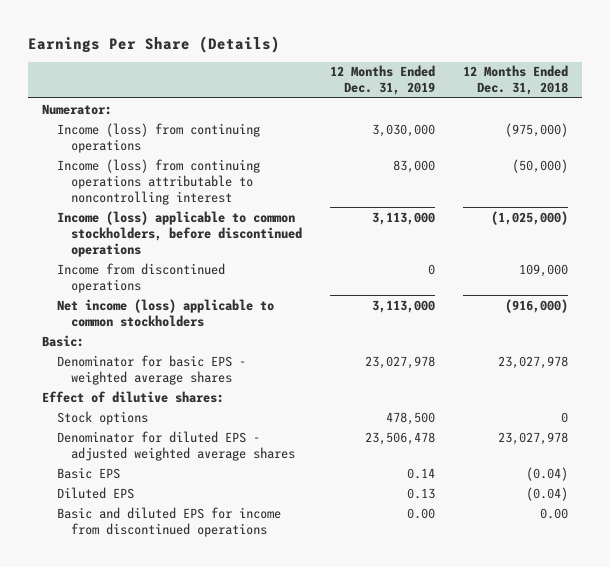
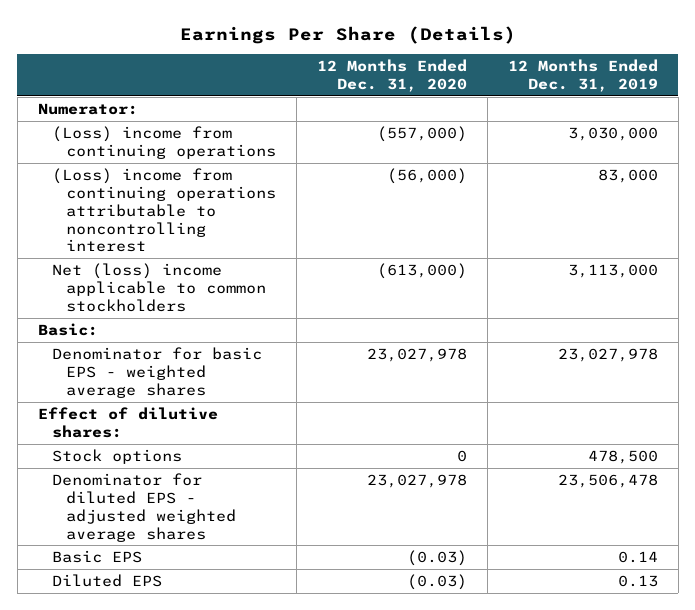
- | 12 Months Ended Dec. 31, 2019 | 12 Months Ended Dec. 31, 2018
+ | 12 Months Ended Dec. 31, 2020 | 12 Months Ended Dec. 31, 2019
- Income (loss) from continuing operations | 3,030,000 | (975,000)
- Income (loss) from continuing operations attributable to noncontrolling interest | 83,000 | (50,000)
- Income (loss) applicable to common stockholders, before discontinued operations | 3,113,000 | (1,025,000)
- Income from discontinued operations | 0 | 109,000
- Net income (loss) applicable to common stockholders | 3,113,000 | (916,000)
+ (Loss) income from continuing operations | (557,000) | 3,030,000
+ (Loss) income from continuing operations attributable to noncontrolling interest | (56,000) | 83,000
+ Net (loss) income applicable to common stockholders | (613,000) | 3,113,000
- Basic and diluted EPS for income from discontinued operations | 0.00 | 0.00

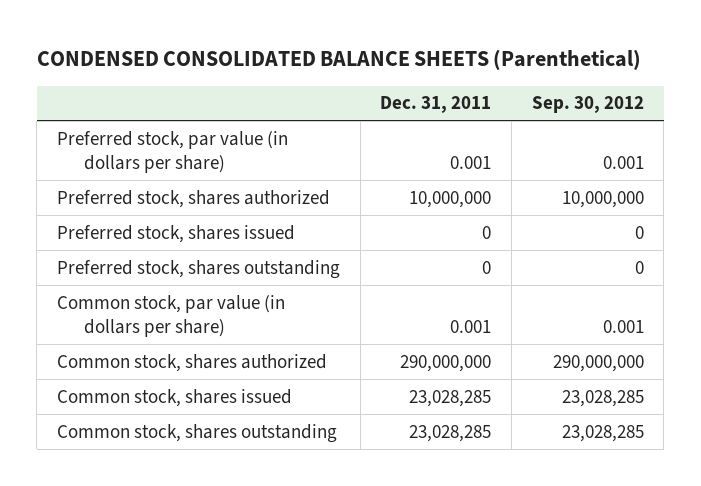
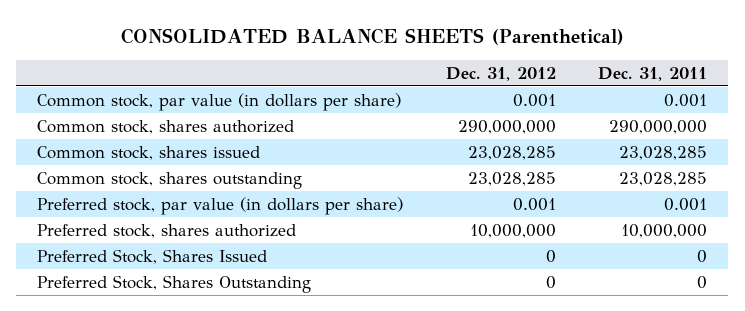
- CONDENSED CONSOLIDATED BALANCE SHEETS (Parenthetical)
+ CONSOLIDATED BALANCE SHEETS (Parenthetical)
- | Dec. 31, 2011 | Sep. 30, 2012
+ | Dec. 31, 2012 | Dec. 31, 2011
- Preferred stock, shares issued | 0 | 0
- Preferred stock, shares outstanding | 0 | 0
moved down: Preferred stock, par value (in dollars per share) | 0.001 | 0.001
moved down: Preferred stock, shares authorized | 10,000,000 | 10,000,000
+ Preferred Stock, Shares Issued | 0 | 0
+ Preferred Stock, Shares Outstanding | 0 | 0

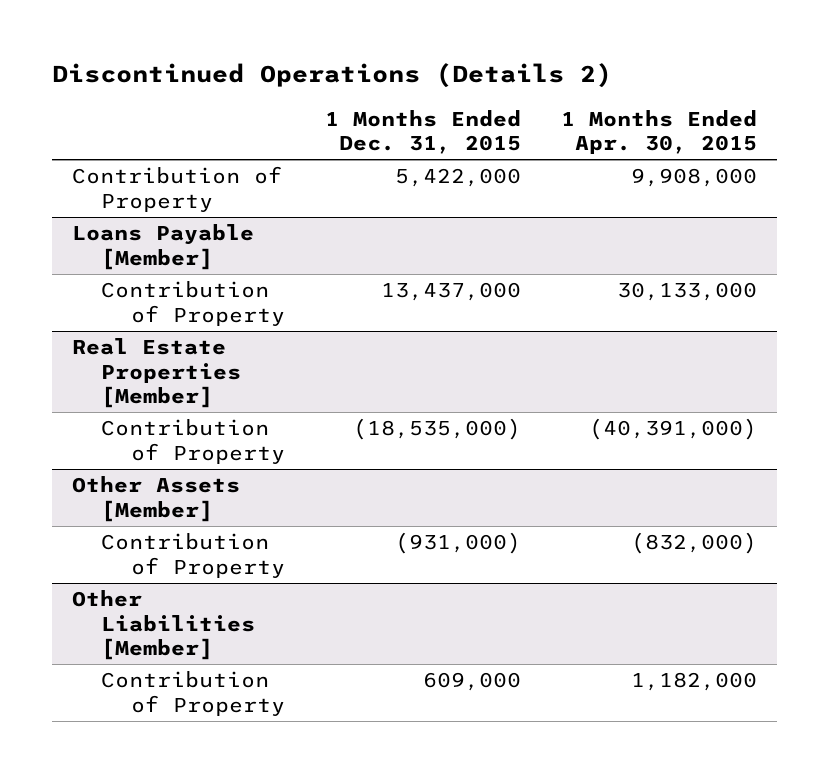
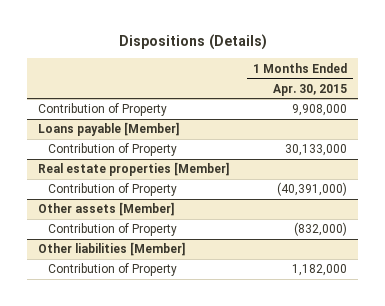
- Discontinued Operations (Details 2)
+ Dispositions (Details)
- | 1 Months Ended Dec. 31, 2015 | 1 Months Ended Apr. 30, 2015
+ | 1 Months Ended Apr. 30, 2015
- Loans Payable [Member]
+ Loans payable [Member]
- Real Estate Properties [Member]
+ Real estate properties [Member]
- Other Assets [Member]
+ Other assets [Member]
- Other Liabilities [Member]
+ Other liabilities [Member]

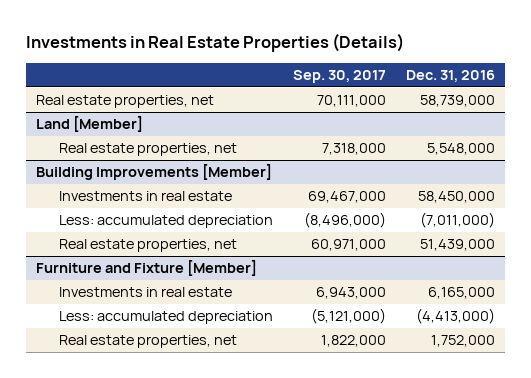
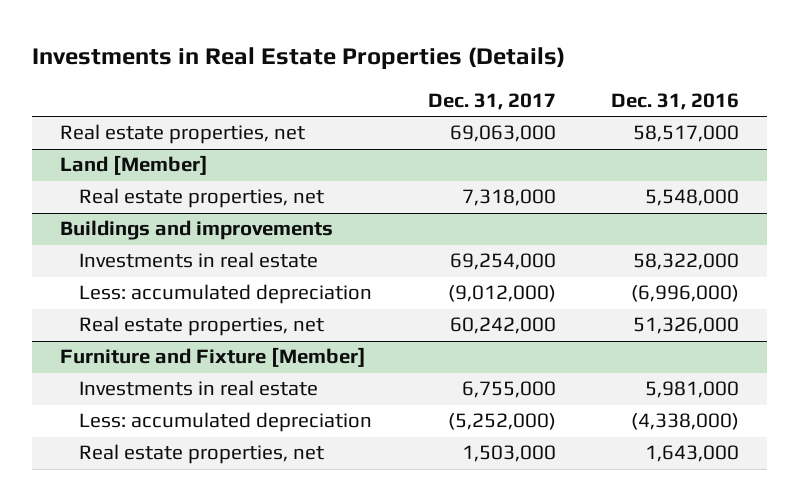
- | Sep. 30, 2017 | Dec. 31, 2016
+ | Dec. 31, 2017 | Dec. 31, 2016
- Real estate properties, net | 70,111,000 | 58,739,000
+ Real estate properties, net | 69,063,000 | 58,517,000
- Building Improvements [Member]
- Investments in real estate | 69,467,000 | 58,450,000
- Less: accumulated depreciation | (8,496,000) | (7,011,000)
- Real estate properties, net | 60,971,000 | 51,439,000
+ Buildings and improvements
+ Investments in real estate | 69,254,000 | 58,322,000
+ Less: accumulated depreciation | (9,012,000) | (6,996,000)
+ Real estate properties, net | 60,242,000 | 51,326,000
@ Furniture and Fixture [Member]
- Investments in real estate | 6,943,000 | 6,165,000
- Less: accumulated depreciation | (5,121,000) | (4,413,000)
- Real estate properties, net | 1,822,000 | 1,752,000
+ Investments in real estate | 6,755,000 | 5,981,000
+ Less: accumulated depreciation | (5,252,000) | (4,338,000)
+ Real estate properties, net | 1,503,000 | 1,643,000

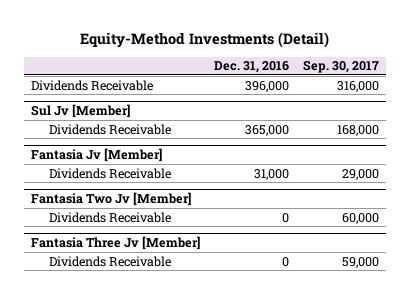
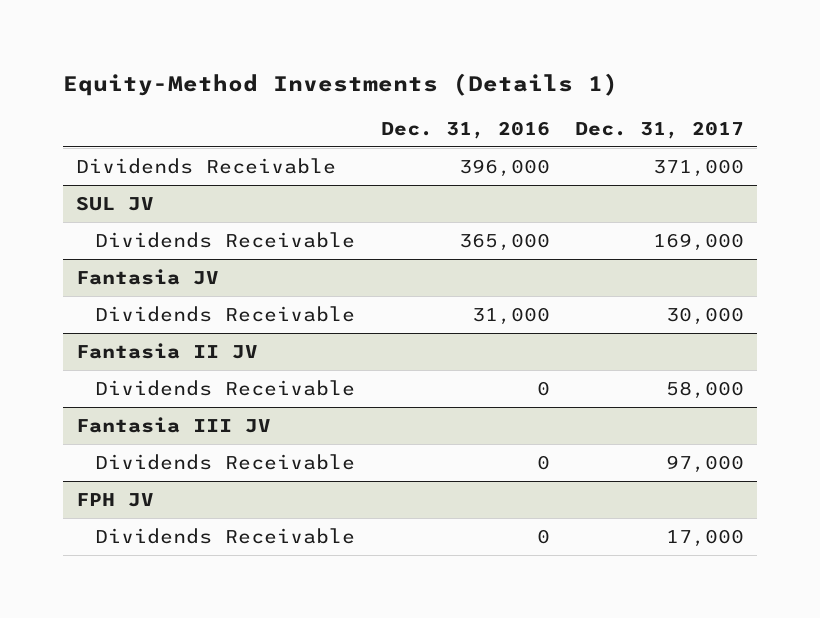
- Equity-Method Investments (Detail)
+ Equity-Method Investments (Details 1)
- | Dec. 31, 2016 | Sep. 30, 2017
+ | Dec. 31, 2016 | Dec. 31, 2017
- Sul Jv [Member]
+ SUL JV
- Fantasia Jv [Member]
+ Fantasia JV
- Fantasia Two Jv [Member]
+ Fantasia II JV
- Fantasia Three Jv [Member]
+ Fantasia III JV
+ FPH JV
+ Dividends Receivable | 0 | 17,000

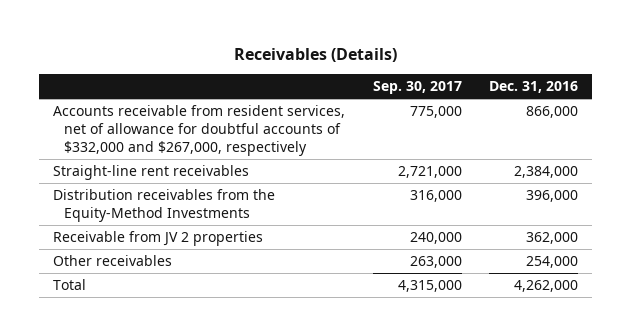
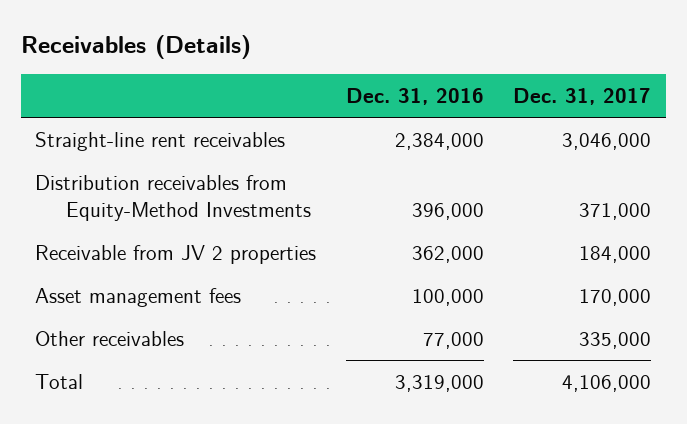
- | Sep. 30, 2017 | Dec. 31, 2016
+ | Dec. 31, 2016 | Dec. 31, 2017
- Accounts receivable from resident services, net of allowance for doubtful accounts of $332,000 and $267,000, respectively | 775,000 | 866,000
- Distribution receivables from the Equity-Method Investments | 316,000 | 396,000
+ Distribution receivables from Equity-Method Investments | 396,000 | 371,000
- Other receivables | 263,000 | 254,000
- Total | 4,315,000 | 4,262,000
+ Asset management fees | 100,000 | 170,000
+ Other receivables | 77,000 | 335,000
+ Total | 3,319,000 | 4,106,000

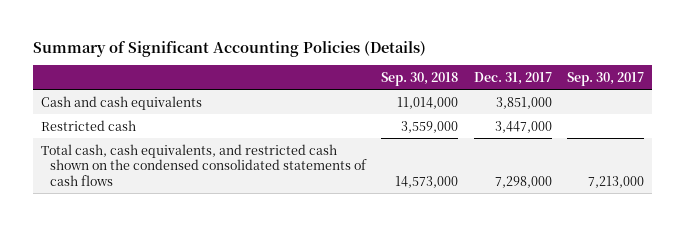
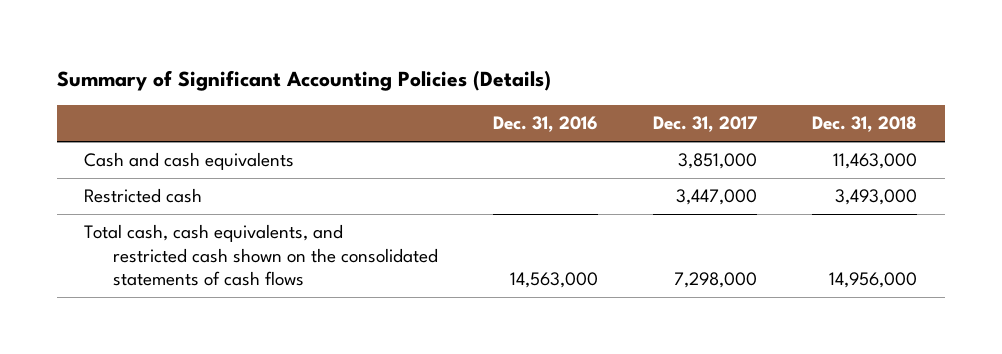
- | Sep. 30, 2018 | Dec. 31, 2017 | Sep. 30, 2017
+ | Dec. 31, 2016 | Dec. 31, 2017 | Dec. 31, 2018
- Total cash, cash equivalents, and restricted cash shown on the condensed consolidated statements of cash flows | 14,573,000 | 7,298,000 | 7,213,000
+ Total cash, cash equivalents, and restricted cash shown on the consolidated statements of cash flows | 14,563,000 | 7,298,000 | 14,956,000

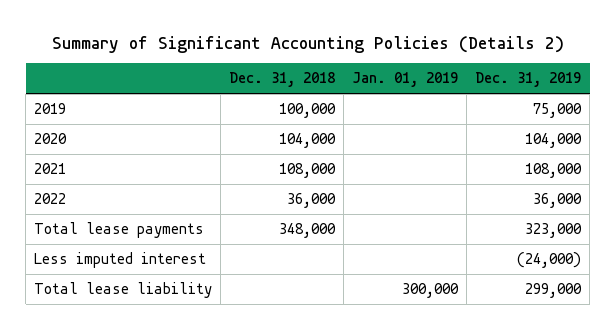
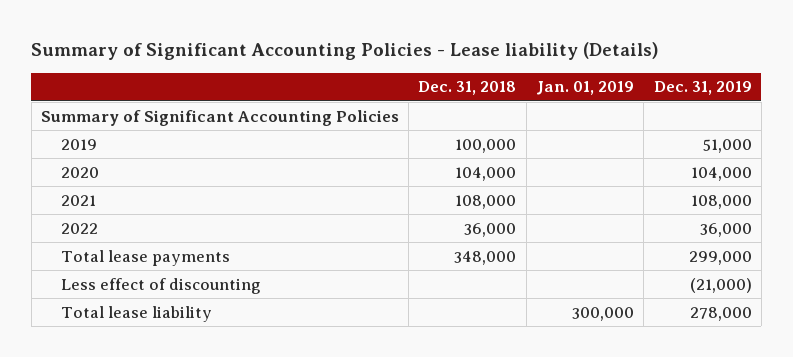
- Summary of Significant Accounting Policies (Details 2)
+ Summary of Significant Accounting Policies - Lease liability (Details)
- 2019 | 100,000 | | 75,000
+ Summary of Significant Accounting Policies
+ 2019 | 100,000 | | 51,000
- Total lease payments | 348,000 | | 323,000
- Less imputed interest | | | (24,000)
- Total lease liability | | 300,000 | 299,000
+ Total lease payments | 348,000 | | 299,000
+ Less effect of discounting | | | (21,000)
+ Total lease liability | | 300,000 | 278,000

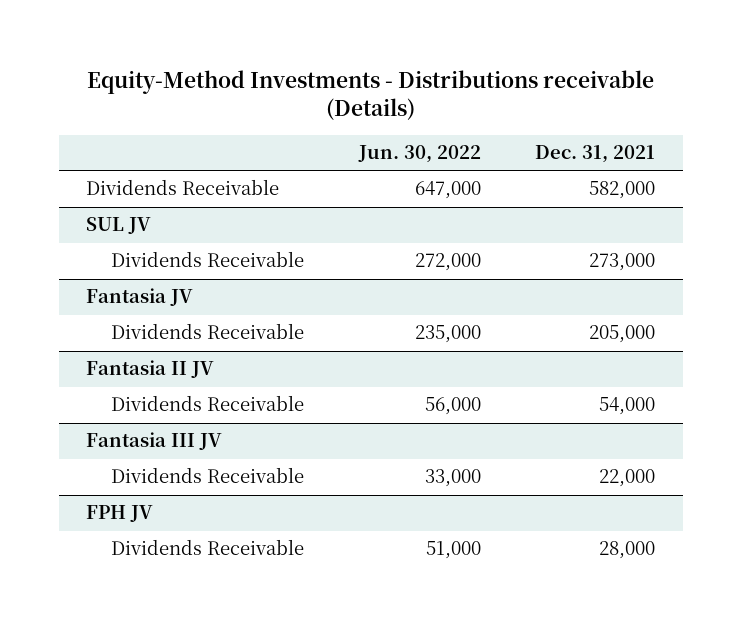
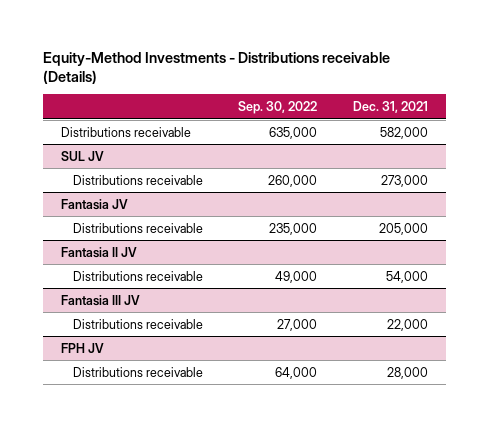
- | Jun. 30, 2022 | Dec. 31, 2021
+ | Sep. 30, 2022 | Dec. 31, 2021
- Dividends Receivable | 647,000 | 582,000
+ Distributions receivable | 635,000 | 582,000
@ SUL JV
- Dividends Receivable | 272,000 | 273,000
+ Distributions receivable | 260,000 | 273,000
@ Fantasia JV
- Dividends Receivable | 235,000 | 205,000
+ Distributions receivable | 235,000 | 205,000
@ Fantasia II JV
- Dividends Receivable | 56,000 | 54,000
+ Distributions receivable | 49,000 | 54,000
@ Fantasia III JV
- Dividends Receivable | 33,000 | 22,000
+ Distributions receivable | 27,000 | 22,000
@ FPH JV
- Dividends Receivable | 51,000 | 28,000
+ Distributions receivable | 64,000 | 28,000

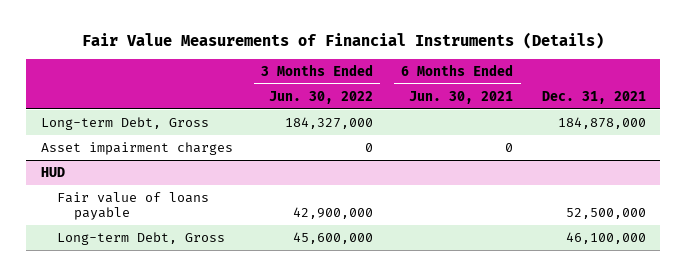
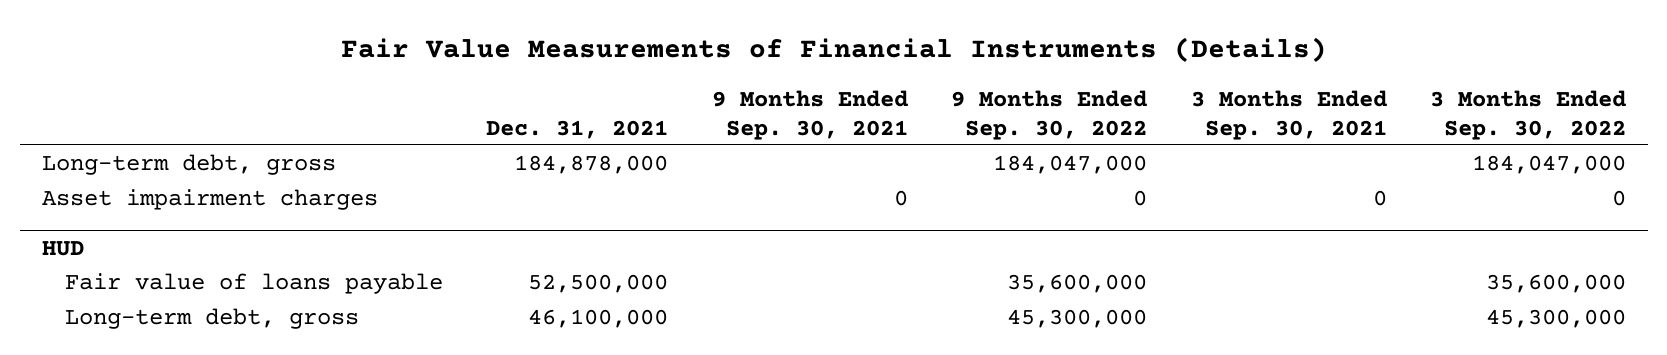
- | 3 Months Ended Jun. 30, 2022 | 6 Months Ended Jun. 30, 2021 | Dec. 31, 2021
+ | Dec. 31, 2021 | 9 Months Ended Sep. 30, 2021 | 9 Months Ended Sep. 30, 2022 | 3 Months Ended Sep. 30, 2021 | 3 Months Ended Sep. 30, 2022
- Long-term Debt, Gross | 184,327,000 | | 184,878,000
+ Long-term debt, gross | 184,878,000 | | 184,047,000 | | 184,047,000
@ HUD
- Long-term Debt, Gross | 45,600,000 | | 46,100,000
+ Long-term debt, gross | 46,100,000 | | 45,300,000 | | 45,300,000

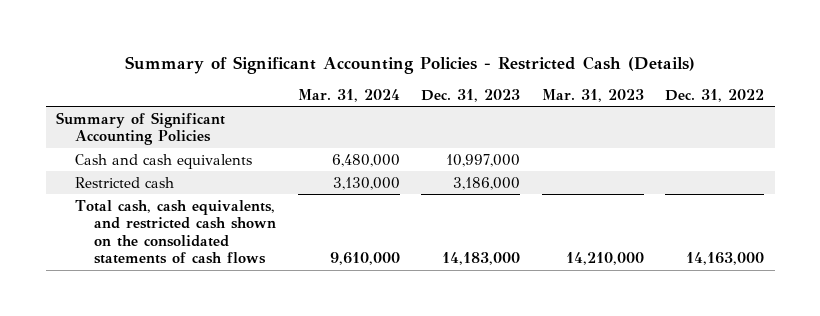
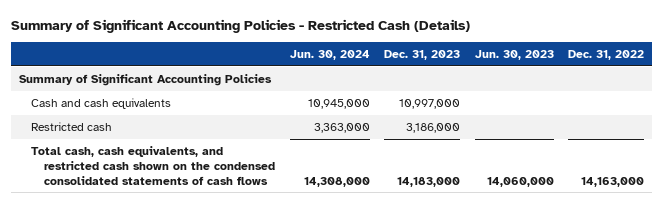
- | Mar. 31, 2024 | Dec. 31, 2023 | Mar. 31, 2023 | Dec. 31, 2022
+ | Jun. 30, 2024 | Dec. 31, 2023 | Jun. 30, 2023 | Dec. 31, 2022
- Total cash, cash equivalents, and restricted cash shown on the consolidated statements of cash flows | 9,610,000 | 14,183,000 | 14,210,000 | 14,163,000
+ Total cash, cash equivalents, and restricted cash shown on the condensed consolidated statements of cash flows | 14,308,000 | 14,183,000 | 14,060,000 | 14,163,000

